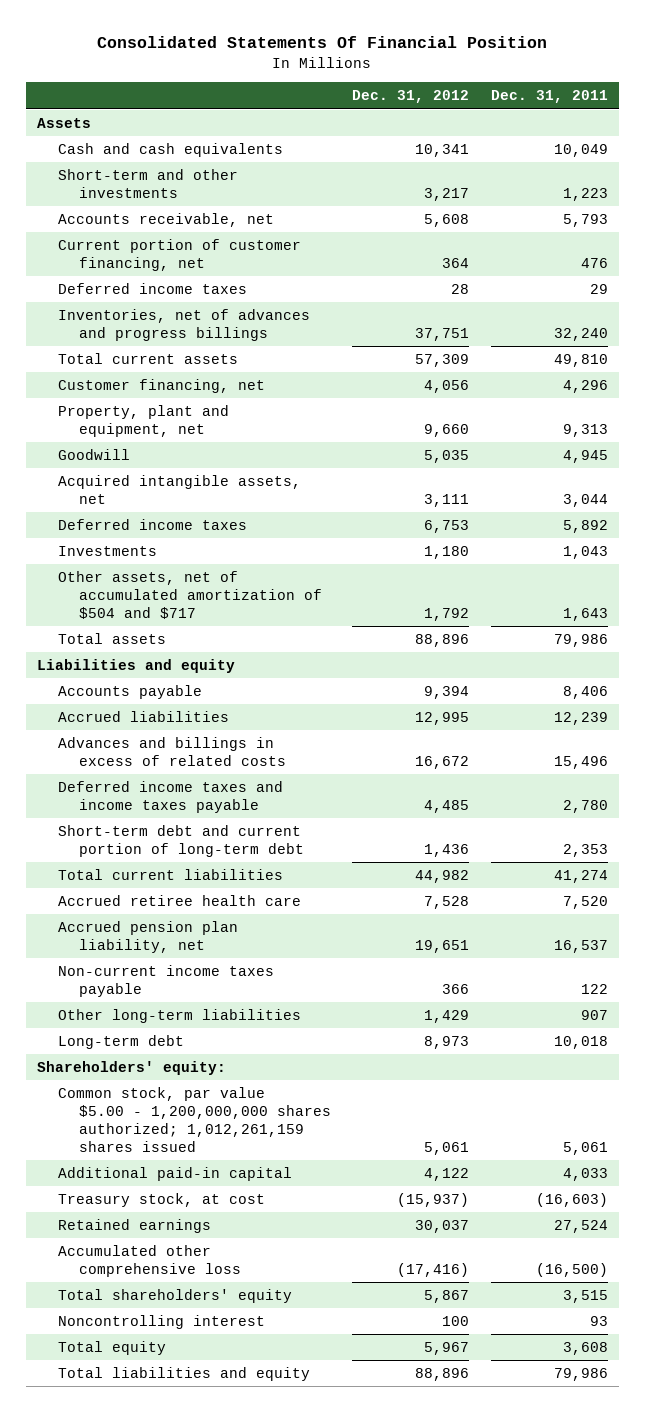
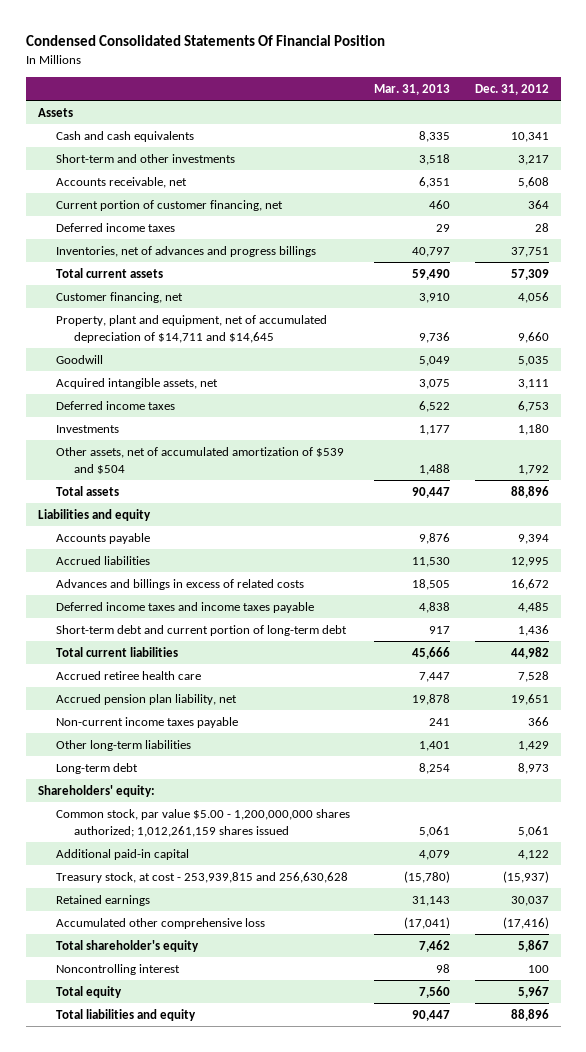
- Consolidated Statements Of Financial Position
+ Condensed Consolidated Statements Of Financial Position
- | Dec. 31, 2012 | Dec. 31, 2011
+ | Mar. 31, 2013 | Dec. 31, 2012
- Property, plant and equipment, net | 9,660 | 9,313
+ Property, plant and equipment, net of accumulated depreciation of $14,711 and $14,645 | 9,736 | 9,660
- Other assets, net of accumulated amortization of $504 and $717 | 1,792 | 1,643
+ Other assets, net of accumulated amortization of $539 and $504 | 1,488 | 1,792
- Treasury stock, at cost | (15,937) | (16,603)
+ Treasury stock, at cost - 253,939,815 and 256,630,628 | (15,780) | (15,937)
- Total shareholders' equity | 5,867 | 3,515
+ Total shareholder's equity | 7,462 | 5,867

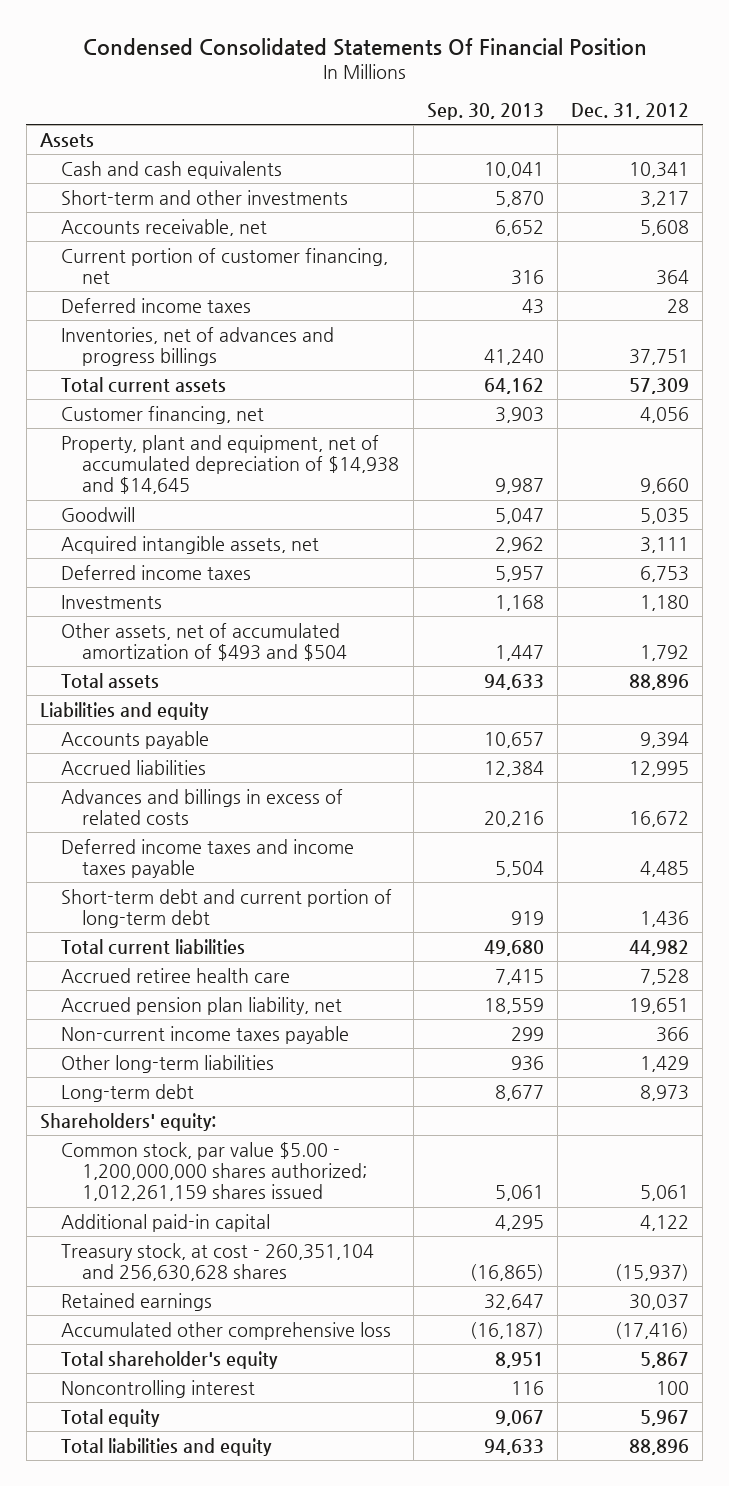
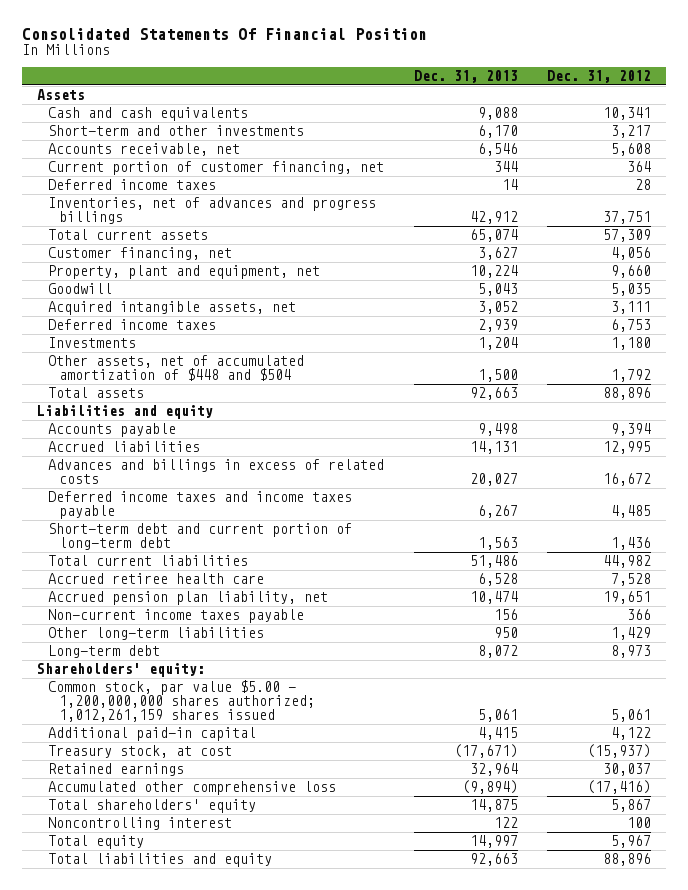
- Condensed Consolidated Statements Of Financial Position
+ Consolidated Statements Of Financial Position
- | Sep. 30, 2013 | Dec. 31, 2012
+ | Dec. 31, 2013 | Dec. 31, 2012
- Property, plant and equipment, net of accumulated depreciation of $14,938 and $14,645 | 9,987 | 9,660
+ Property, plant and equipment, net | 10,224 | 9,660
- Other assets, net of accumulated amortization of $493 and $504 | 1,447 | 1,792
+ Other assets, net of accumulated amortization of $448 and $504 | 1,500 | 1,792
- Treasury stock, at cost - 260,351,104 and 256,630,628 shares | (16,865) | (15,937)
+ Treasury stock, at cost | (17,671) | (15,937)
- Total shareholder's equity | 8,951 | 5,867
+ Total shareholders' equity | 14,875 | 5,867

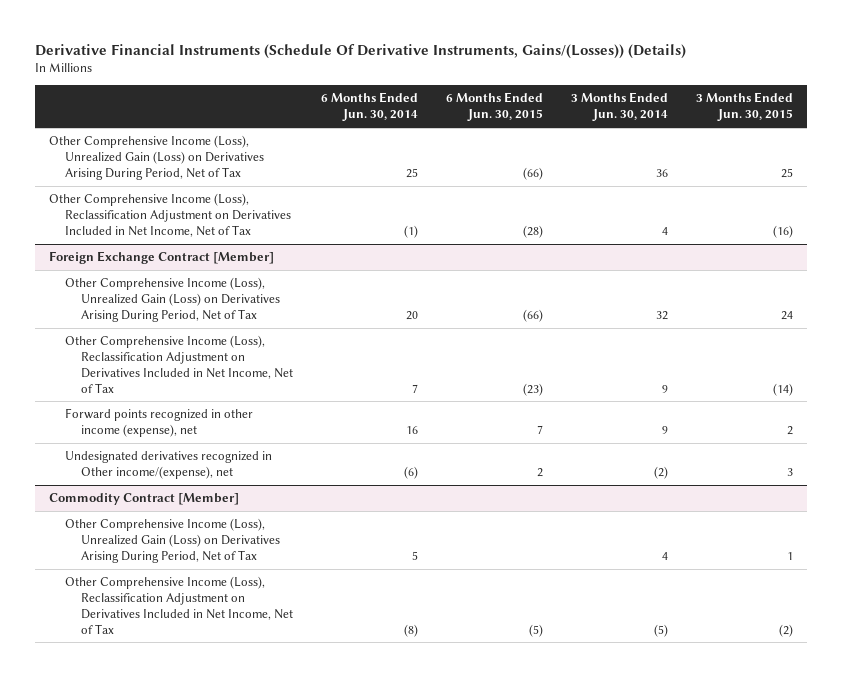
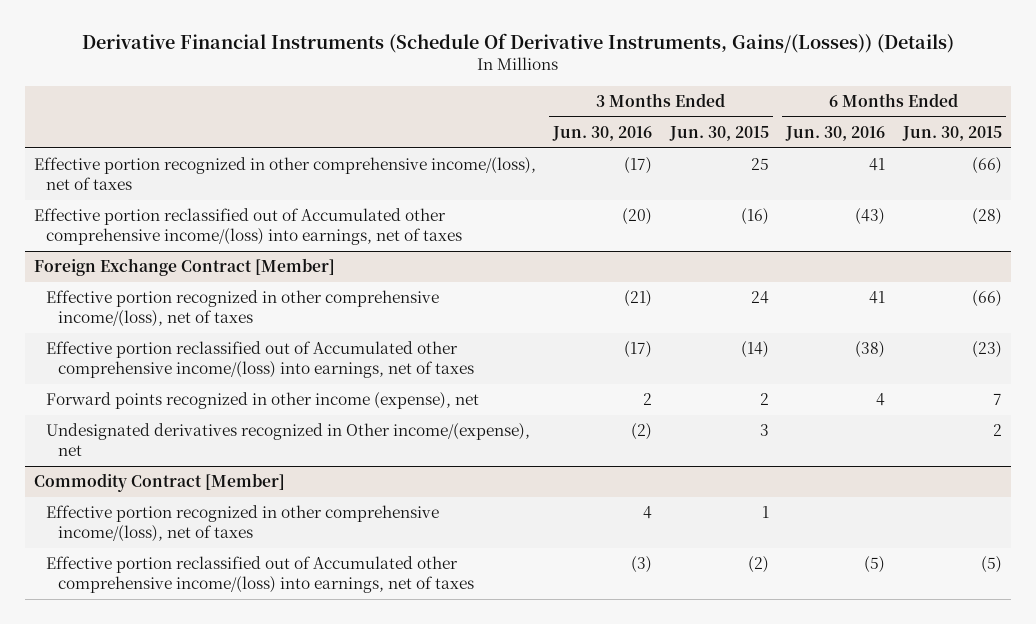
- | 6 Months Ended Jun. 30, 2014 | 6 Months Ended Jun. 30, 2015 | 3 Months Ended Jun. 30, 2014 | 3 Months Ended Jun. 30, 2015
+ | 3 Months Ended Jun. 30, 2016 | 3 Months Ended Jun. 30, 2015 | 6 Months Ended Jun. 30, 2016 | 6 Months Ended Jun. 30, 2015
- Other Comprehensive Income (Loss), Unrealized Gain (Loss) on Derivatives Arising During Period, Net of Tax | 25 | (66) | 36 | 25
- Other Comprehensive Income (Loss), Reclassification Adjustment on Derivatives Included in Net Income, Net of Tax | (1) | (28) | 4 | (16)
+ Effective portion recognized in other comprehensive income/(loss), net of taxes | (17) | 25 | 41 | (66)
+ Effective portion reclassified out of Accumulated other comprehensive income/(loss) into earnings, net of taxes | (20) | (16) | (43) | (28)
@ Foreign Exchange Contract [Member]
- Other Comprehensive Income (Loss), Unrealized Gain (Loss) on Derivatives Arising During Period, Net of Tax | 20 | (66) | 32 | 24
- Other Comprehensive Income (Loss), Reclassification Adjustment on Derivatives Included in Net Income, Net of Tax | 7 | (23) | 9 | (14)
+ Effective portion recognized in other comprehensive income/(loss), net of taxes | (21) | 24 | 41 | (66)
+ Effective portion reclassified out of Accumulated other comprehensive income/(loss) into earnings, net of taxes | (17) | (14) | (38) | (23)
@ Commodity Contract [Member]
- Other Comprehensive Income (Loss), Unrealized Gain (Loss) on Derivatives Arising During Period, Net of Tax | 5 | | 4 | 1
- Other Comprehensive Income (Loss), Reclassification Adjustment on Derivatives Included in Net Income, Net of Tax | (8) | (5) | (5) | (2)
+ Effective portion recognized in other comprehensive income/(loss), net of taxes | 4 | 1 | |
+ Effective portion reclassified out of Accumulated other comprehensive income/(loss) into earnings, net of taxes | (3) | (2) | (5) | (5)

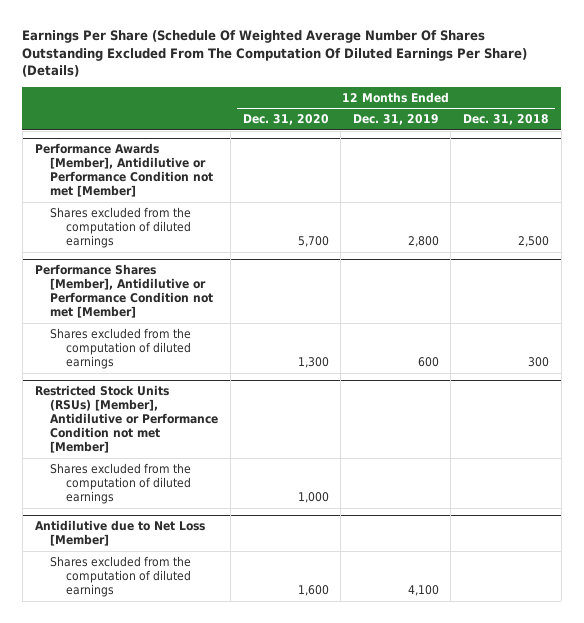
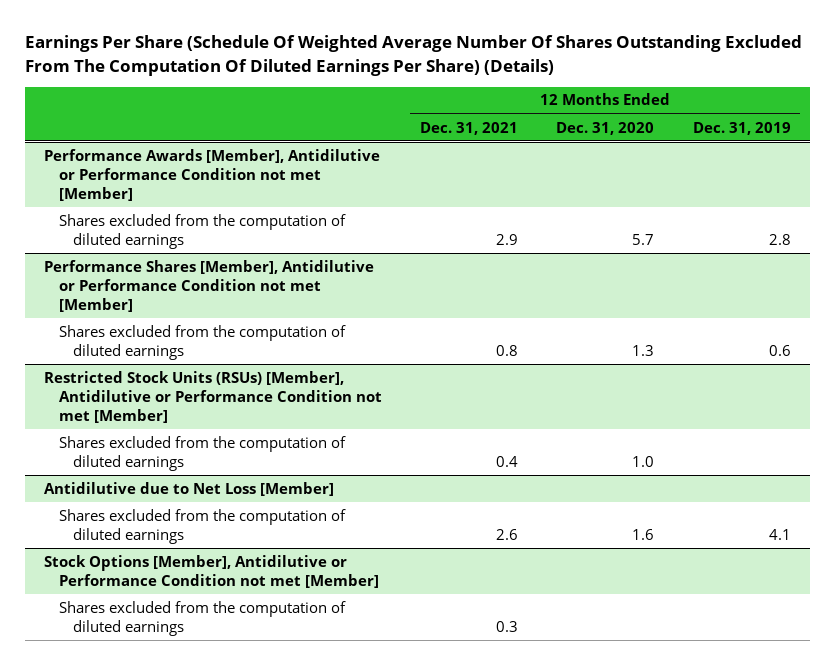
- | 12 Months Ended Dec. 31, 2020 | 12 Months Ended Dec. 31, 2019 | 12 Months Ended Dec. 31, 2018
+ | 12 Months Ended Dec. 31, 2021 | 12 Months Ended Dec. 31, 2020 | 12 Months Ended Dec. 31, 2019
@ Performance Awards [Member], Antidilutive or Performance Condition not met [Member]
- Shares excluded from the computation of diluted earnings | 5,700 | 2,800 | 2,500
+ Shares excluded from the computation of diluted earnings | 2.9 | 5.7 | 2.8
@ Performance Shares [Member], Antidilutive or Performance Condition not met [Member]
- Shares excluded from the computation of diluted earnings | 1,300 | 600 | 300
+ Shares excluded from the computation of diluted earnings | 0.8 | 1.3 | 0.6
@ Restricted Stock Units (RSUs) [Member], Antidilutive or Performance Condition not met [Member]
- Shares excluded from the computation of diluted earnings | 1,000 | |
+ Shares excluded from the computation of diluted earnings | 0.4 | 1.0 |
@ Antidilutive due to Net Loss [Member]
- Shares excluded from the computation of diluted earnings | 1,600 | 4,100 |
+ Shares excluded from the computation of diluted earnings | 2.6 | 1.6 | 4.1
+ Stock Options [Member], Antidilutive or Performance Condition not met [Member]
+ Shares excluded from the computation of diluted earnings | 0.3 | |

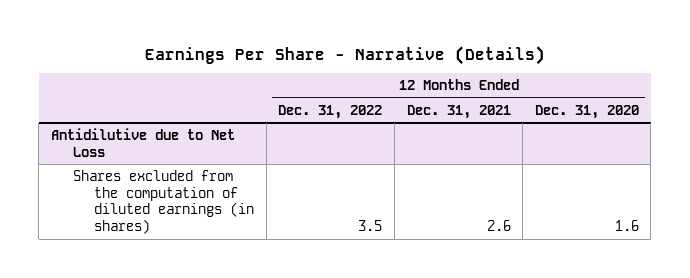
- Earnings Per Share (Schedule Of Weighted Average Number Of Shares Outstanding Excluded From The Computation Of Diluted Earnings Per Share) (Details)
+ Earnings Per Share - Narrative (Details)
- | 12 Months Ended Dec. 31, 2021 | 12 Months Ended Dec. 31, 2020 | 12 Months Ended Dec. 31, 2019
+ | 12 Months Ended Dec. 31, 2022 | 12 Months Ended Dec. 31, 2021 | 12 Months Ended Dec. 31, 2020
- Performance Awards [Member], Antidilutive or Performance Condition not met [Member]
- Shares excluded from the computation of diluted earnings | 2.9 | 5.7 | 2.8
- Performance Shares [Member], Antidilutive or Performance Condition not met [Member]
- Shares excluded from the computation of diluted earnings | 0.8 | 1.3 | 0.6
- Restricted Stock Units (RSUs) [Member], Antidilutive or Performance Condition not met [Member]
- Shares excluded from the computation of diluted earnings | 0.4 | 1.0 |
- Antidilutive due to Net Loss [Member]
- Shares excluded from the computation of diluted earnings | 2.6 | 1.6 | 4.1
- Stock Options [Member], Antidilutive or Performance Condition not met [Member]
- Shares excluded from the computation of diluted earnings | 0.3 | |
+ Antidilutive due to Net Loss
+ Shares excluded from the computation of diluted earnings (in shares) | 3.5 | 2.6 | 1.6

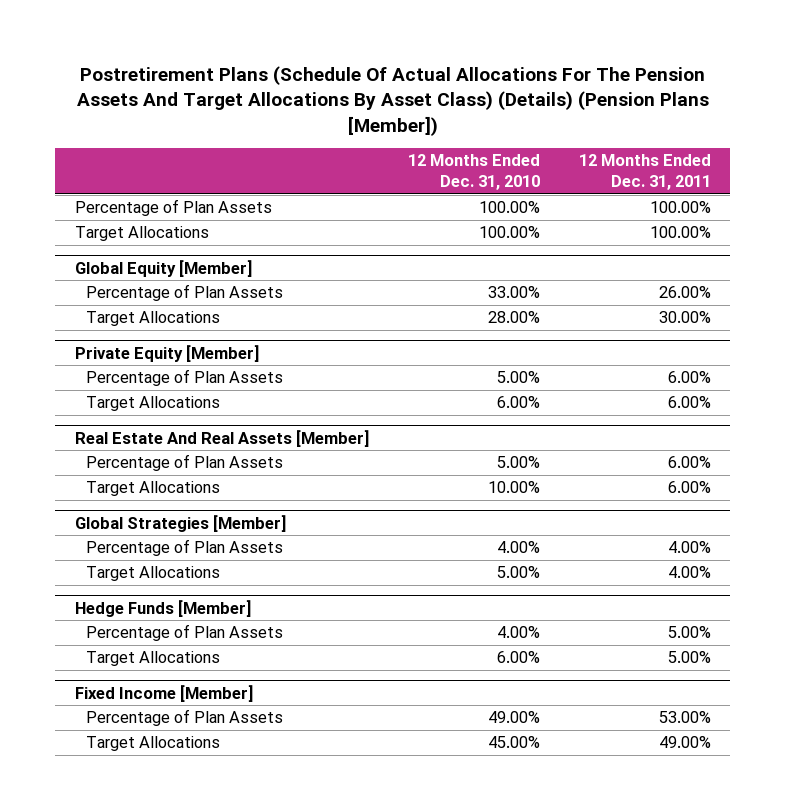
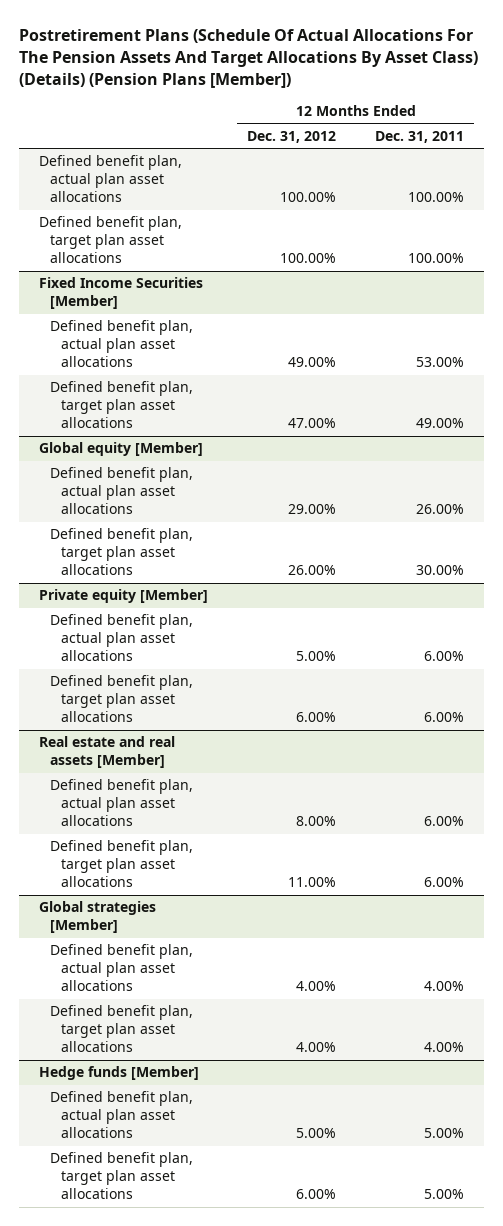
- | 12 Months Ended Dec. 31, 2010 | 12 Months Ended Dec. 31, 2011
+ | 12 Months Ended Dec. 31, 2012 | 12 Months Ended Dec. 31, 2011
- Percentage of Plan Assets | 100.00% | 100.00%
- Target Allocations | 100.00% | 100.00%
- Global Equity [Member]
- Percentage of Plan Assets | 33.00% | 26.00%
- Target Allocations | 28.00% | 30.00%
- Private Equity [Member]
- Percentage of Plan Assets | 5.00% | 6.00%
- Target Allocations | 6.00% | 6.00%
- Real Estate And Real Assets [Member]
- Percentage of Plan Assets | 5.00% | 6.00%
- Target Allocations | 10.00% | 6.00%
- Global Strategies [Member]
- Percentage of Plan Assets | 4.00% | 4.00%
- Target Allocations | 5.00% | 4.00%
- Hedge Funds [Member]
- Percentage of Plan Assets | 4.00% | 5.00%
- Target Allocations | 6.00% | 5.00%
- Fixed Income [Member]
- Percentage of Plan Assets | 49.00% | 53.00%
- Target Allocations | 45.00% | 49.00%
+ Defined benefit plan, actual plan asset allocations | 100.00% | 100.00%
+ Defined benefit plan, target plan asset allocations | 100.00% | 100.00%
+ Fixed Income Securities [Member]
+ Defined benefit plan, actual plan asset allocations | 49.00% | 53.00%
+ Defined benefit plan, target plan asset allocations | 47.00% | 49.00%
+ Global equity [Member]
+ Defined benefit plan, actual plan asset allocations | 29.00% | 26.00%
+ Defined benefit plan, target plan asset allocations | 26.00% | 30.00%
+ Private equity [Member]
+ Defined benefit plan, actual plan asset allocations | 5.00% | 6.00%
+ Defined benefit plan, target plan asset allocations | 6.00% | 6.00%
+ Real estate and real assets [Member]
+ Defined benefit plan, actual plan asset allocations | 8.00% | 6.00%
+ Defined benefit plan, target plan asset allocations | 11.00% | 6.00%
+ Global strategies [Member]
+ Defined benefit plan, actual plan asset allocations | 4.00% | 4.00%
+ Defined benefit plan, target plan asset allocations | 4.00% | 4.00%
+ Hedge funds [Member]
+ Defined benefit plan, actual plan asset allocations | 5.00% | 5.00%
+ Defined benefit plan, target plan asset allocations | 6.00% | 5.00%

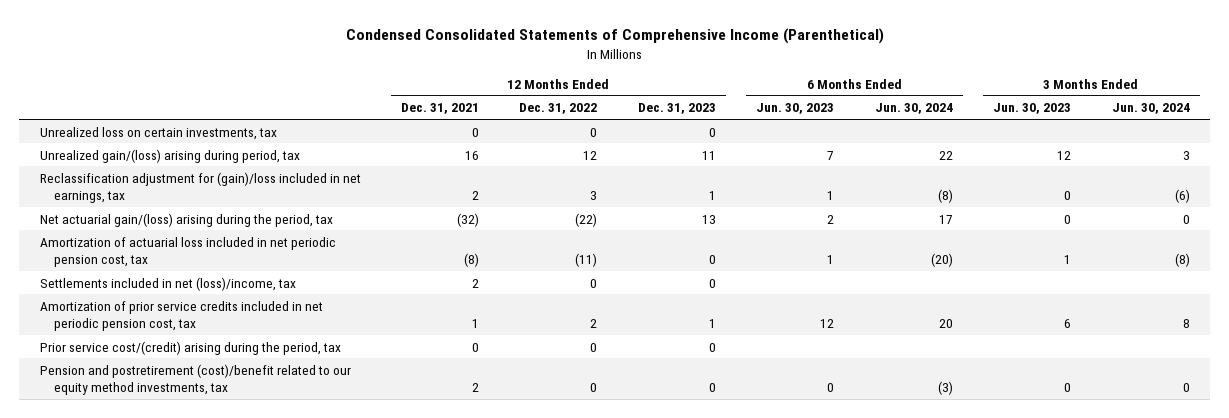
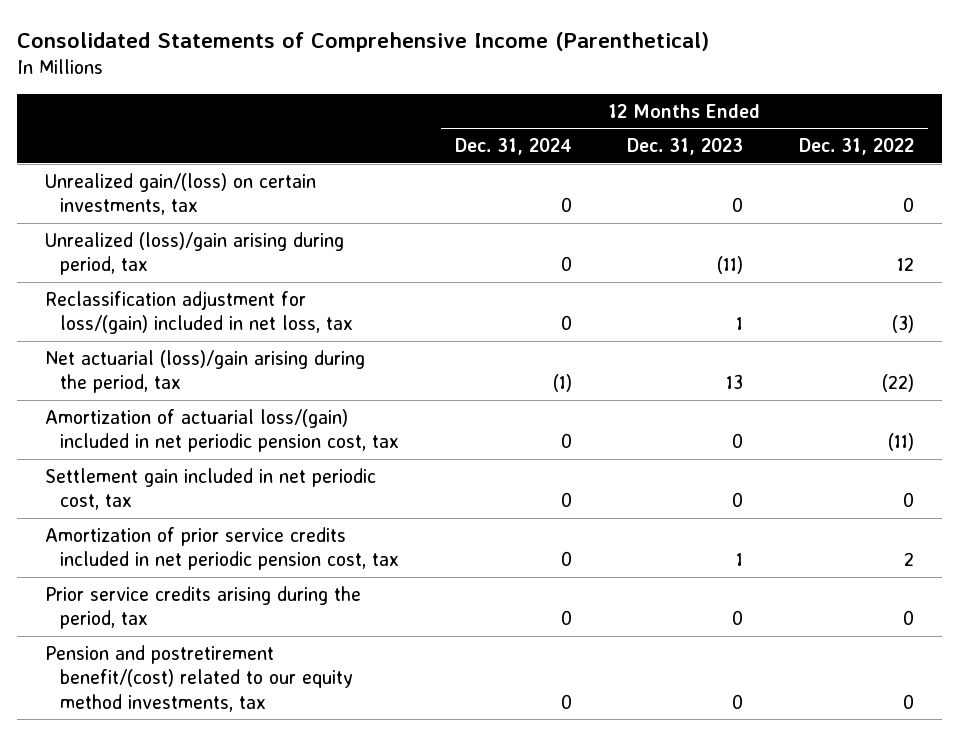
- Condensed Consolidated Statements of Comprehensive Income (Parenthetical)
+ Consolidated Statements of Comprehensive Income (Parenthetical)
- | 12 Months Ended Dec. 31, 2021 | 12 Months Ended Dec. 31, 2022 | 12 Months Ended Dec. 31, 2023 | 6 Months Ended Jun. 30, 2023 | 6 Months Ended Jun. 30, 2024 | 3 Months Ended Jun. 30, 2023 | 3 Months Ended Jun. 30, 2024
+ | 12 Months Ended Dec. 31, 2024 | 12 Months Ended Dec. 31, 2023 | 12 Months Ended Dec. 31, 2022
- Unrealized loss on certain investments, tax | 0 | 0 | 0 | | | |
- Unrealized gain/(loss) arising during period, tax | 16 | 12 | 11 | 7 | 22 | 12 | 3
- Reclassification adjustment for (gain)/loss included in net earnings, tax | 2 | 3 | 1 | 1 | (8) | 0 | (6)
- Net actuarial gain/(loss) arising during the period, tax | (32) | (22) | 13 | 2 | 17 | 0 | 0
- Amortization of actuarial loss included in net periodic pension cost, tax | (8) | (11) | 0 | 1 | (20) | 1 | (8)
- Settlements included in net (loss)/income, tax | 2 | 0 | 0 | | | |
+ Unrealized gain/(loss) on certain investments, tax | 0 | 0 | 0
+ Unrealized (loss)/gain arising during period, tax | 0 | (11) | 12
+ Reclassification adjustment for loss/(gain) included in net loss, tax | 0 | 1 | (3)
+ Net actuarial (loss)/gain arising during the period, tax | (1) | 13 | (22)
+ Amortization of actuarial loss/(gain) included in net periodic pension cost, tax | 0 | 0 | (11)
+ Settlement gain included in net periodic cost, tax | 0 | 0 | 0
- Prior service cost/(credit) arising during the period, tax | 0 | 0 | 0 | | | |
- Pension and postretirement (cost)/benefit related to our equity method investments, tax | 2 | 0 | 0 | 0 | (3) | 0 | 0
+ Prior service credits arising during the period, tax | 0 | 0 | 0
+ Pension and postretirement benefit/(cost) related to our equity method investments, tax | 0 | 0 | 0

